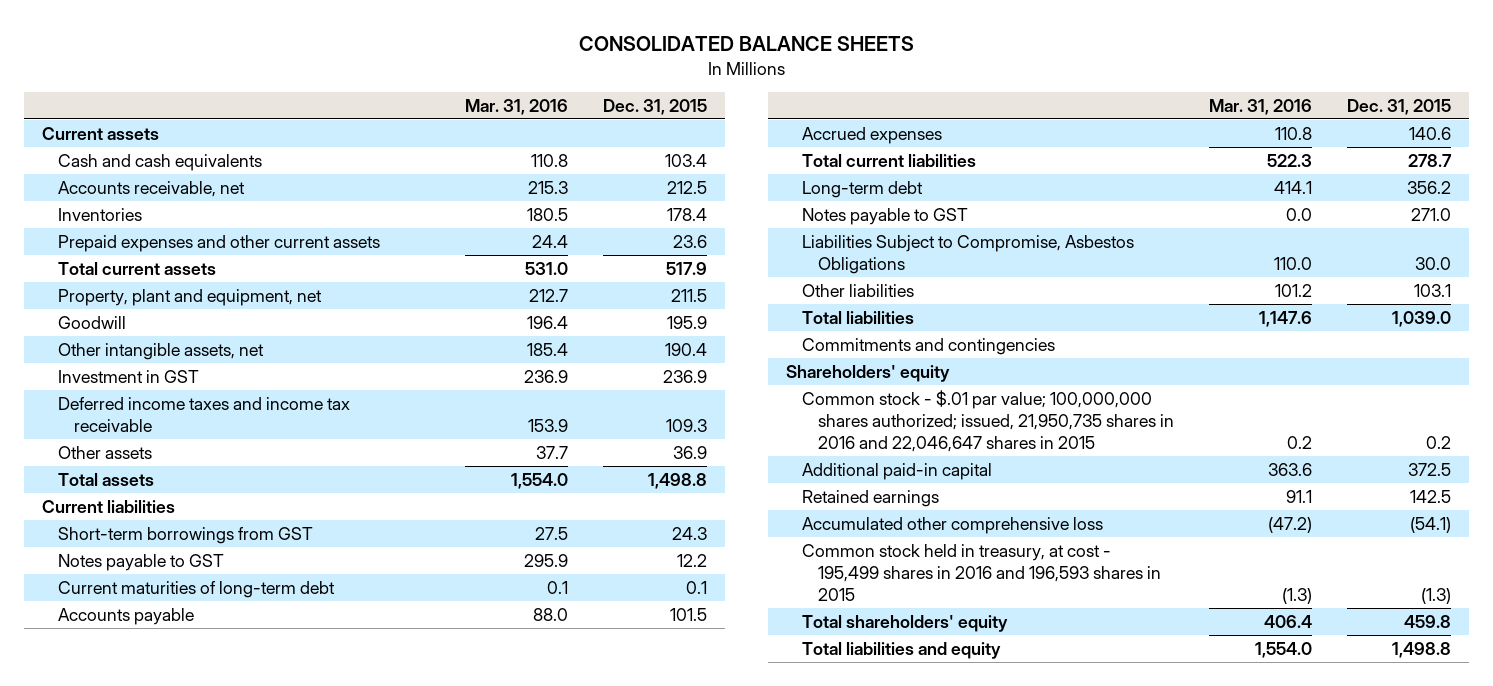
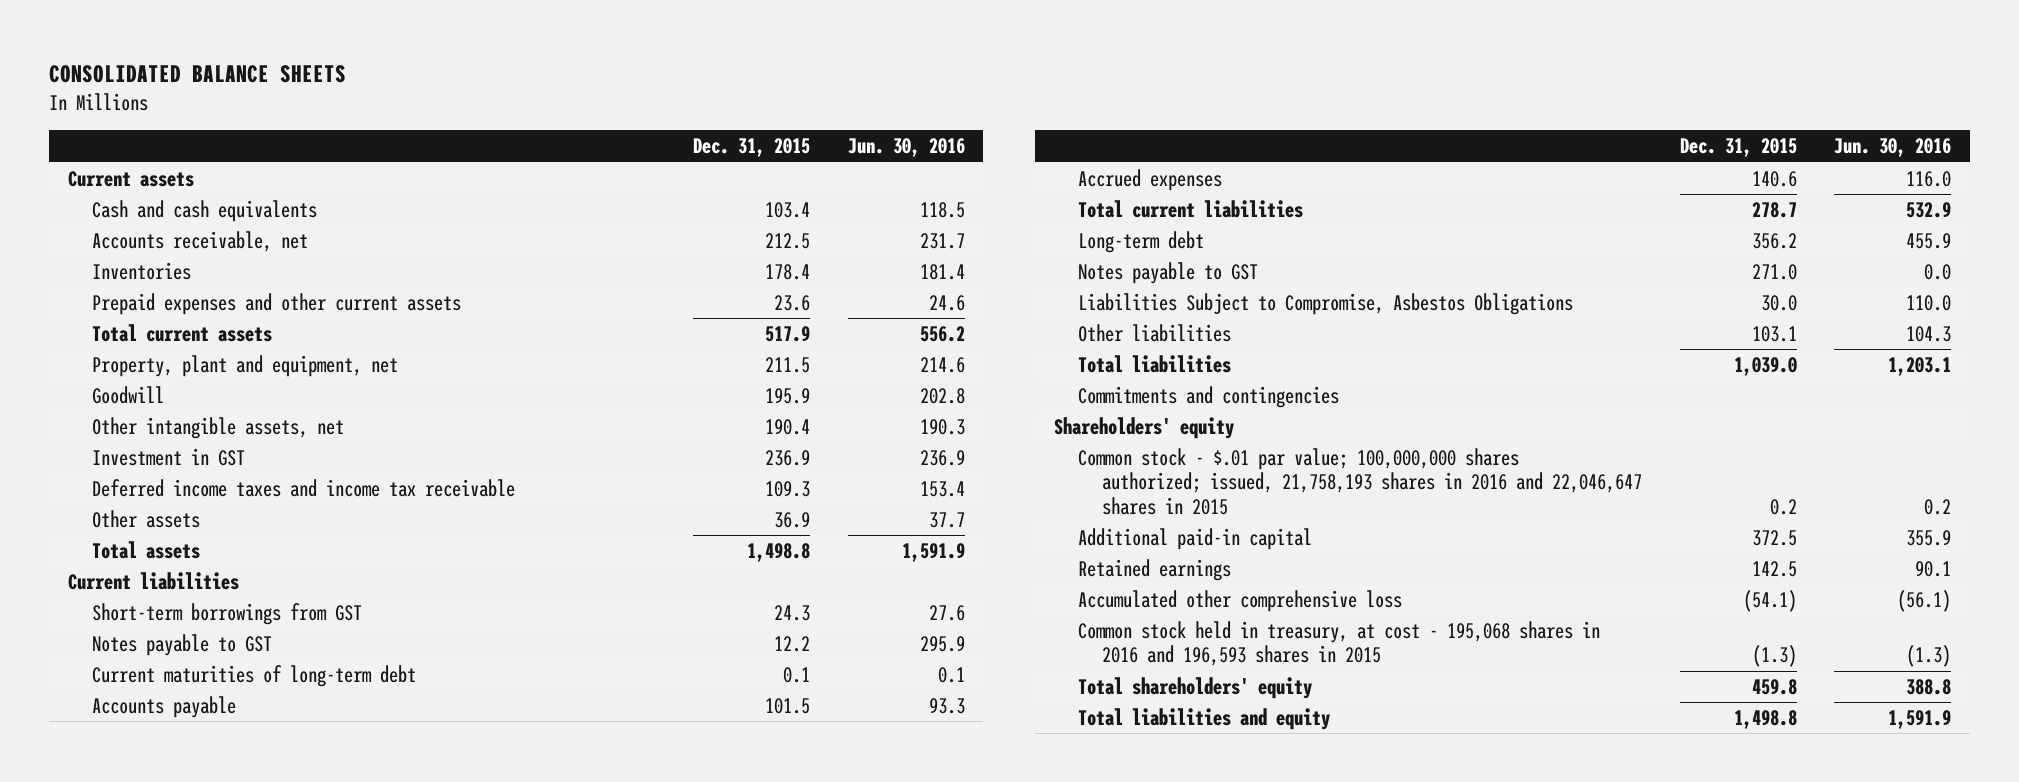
- | Mar. 31, 2016 | Dec. 31, 2015
+ | Dec. 31, 2015 | Jun. 30, 2016
- Common stock - $.01 par value; 100,000,000 shares authorized; issued, 21,950,735 shares in 2016 and 22,046,647 shares in 2015 | 0.2 | 0.2
+ Common stock - $.01 par value; 100,000,000 shares authorized; issued, 21,758,193 shares in 2016 and 22,046,647 shares in 2015 | 0.2 | 0.2
- Common stock held in treasury, at cost - 195,499 shares in 2016 and 196,593 shares in 2015 | (1.3) | (1.3)
+ Common stock held in treasury, at cost - 195,068 shares in 2016 and 196,593 shares in 2015 | (1.3) | (1.3)

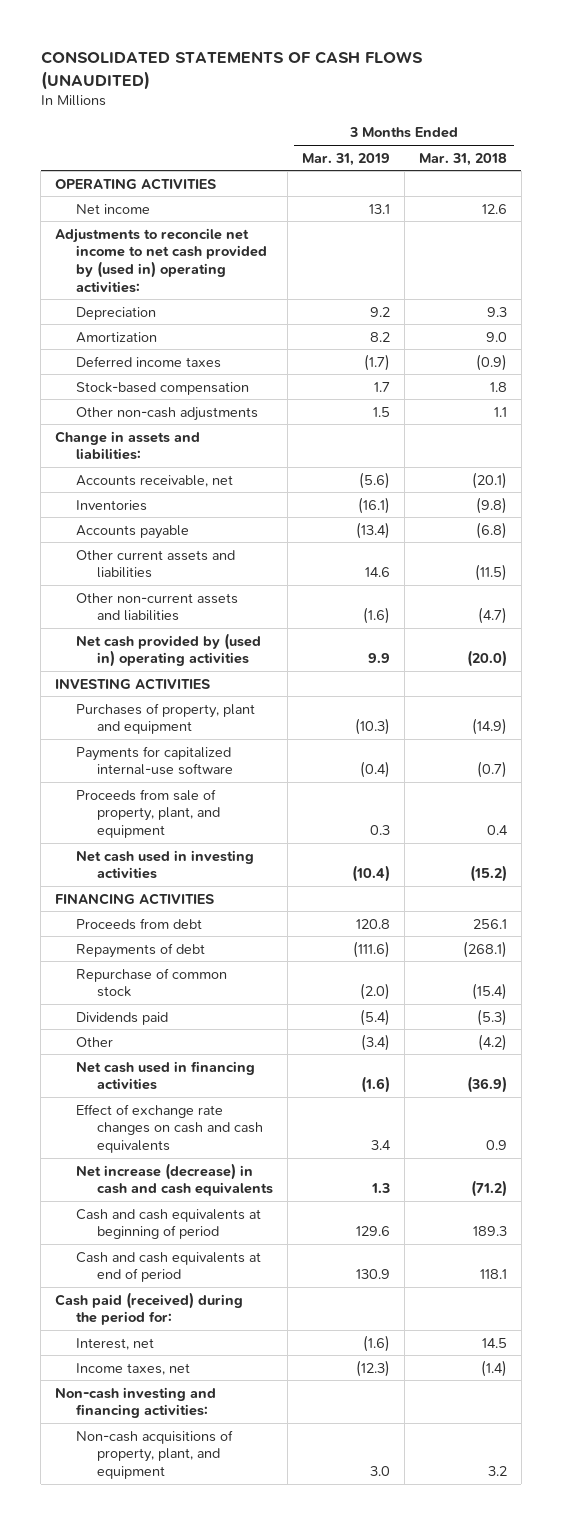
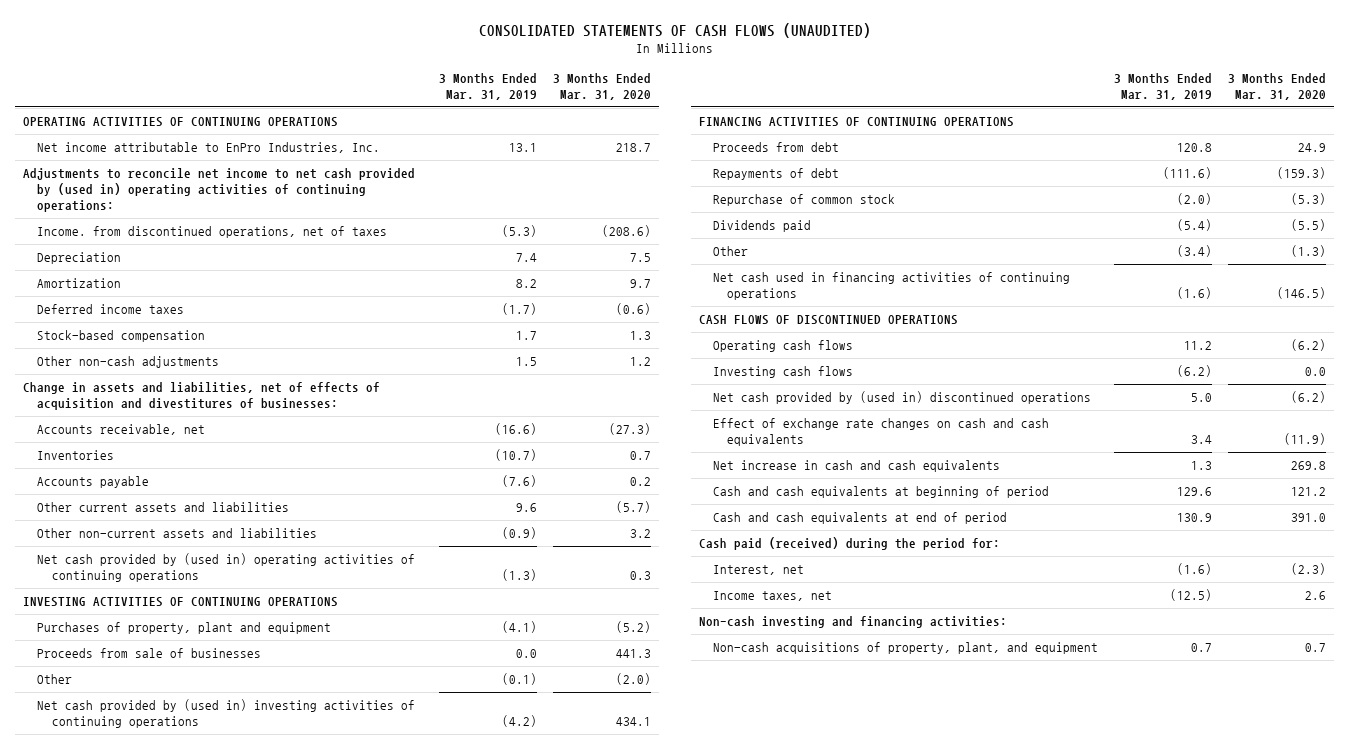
- | 3 Months Ended Mar. 31, 2019 | 3 Months Ended Mar. 31, 2018
+ | 3 Months Ended Mar. 31, 2019 | 3 Months Ended Mar. 31, 2020
- OPERATING ACTIVITIES
- Net income | 13.1 | 12.6
- Adjustments to reconcile net income to net cash provided by (used in) operating activities:
- Depreciation | 9.2 | 9.3
+ OPERATING ACTIVITIES OF CONTINUING OPERATIONS
+ Net income attributable to EnPro Industries, Inc. | 13.1 | 218.7
+ Adjustments to reconcile net income to net cash provided by (used in) operating activities of continuing operations:
+ Income. from discontinued operations, net of taxes | (5.3) | (208.6)
+ Depreciation | 7.4 | 7.5
- Change in assets and liabilities:
- Accounts receivable, net | (5.6) | (20.1)
- Inventories | (16.1) | (9.8)
- Accounts payable | (13.4) | (6.8)
- Other current assets and liabilities | 14.6 | (11.5)
- Other non-current assets and liabilities | (1.6) | (4.7)
- Net cash provided by (used in) operating activities | 9.9 | (20.0)
- INVESTING ACTIVITIES
- Purchases of property, plant and equipment | (10.3) | (14.9)
- Payments for capitalized internal-use software | (0.4) | (0.7)
- Proceeds from sale of property, plant, and equipment | 0.3 | 0.4
- Net cash used in investing activities | (10.4) | (15.2)
- FINANCING ACTIVITIES
+ Change in assets and liabilities, net of effects of acquisition and divestitures of businesses:
+ Accounts receivable, net | (16.6) | (27.3)
+ Inventories | (10.7) | 0.7
+ Accounts payable | (7.6) | 0.2
+ Other current assets and liabilities | 9.6 | (5.7)
+ Other non-current assets and liabilities | (0.9) | 3.2
+ Net cash provided by (used in) operating activities of continuing operations | (1.3) | 0.3
+ INVESTING ACTIVITIES OF CONTINUING OPERATIONS
+ Purchases of property, plant and equipment | (4.1) | (5.2)
+ Proceeds from sale of businesses | 0.0 | 441.3
+ Other | (0.1) | (2.0)
+ Net cash provided by (used in) investing activities of continuing operations | (4.2) | 434.1
+ FINANCING ACTIVITIES OF CONTINUING OPERATIONS
- Net cash used in financing activities | (1.6) | (36.9)
+ Net cash used in financing activities of continuing operations | (1.6) | (146.5)
+ CASH FLOWS OF DISCONTINUED OPERATIONS
+ Operating cash flows | 11.2 | (6.2)
+ Investing cash flows | (6.2) | 0.0
+ Net cash provided by (used in) discontinued operations | 5.0 | (6.2)
- Net increase (decrease) in cash and cash equivalents | 1.3 | (71.2)
+ Net increase in cash and cash equivalents | 1.3 | 269.8
- Income taxes, net | (12.3) | (1.4)
+ Income taxes, net | (12.5) | 2.6
- Non-cash acquisitions of property, plant, and equipment | 3.0 | 3.2
+ Non-cash acquisitions of property, plant, and equipment | 0.7 | 0.7

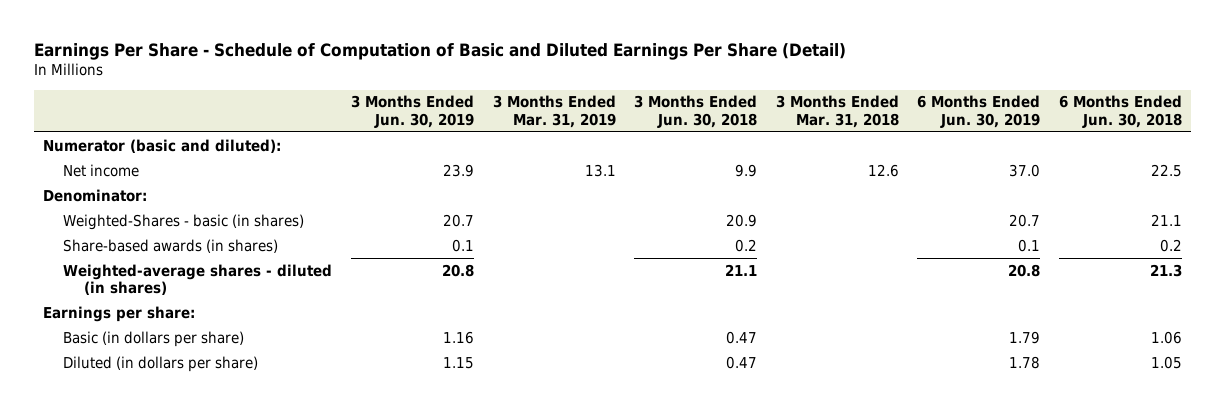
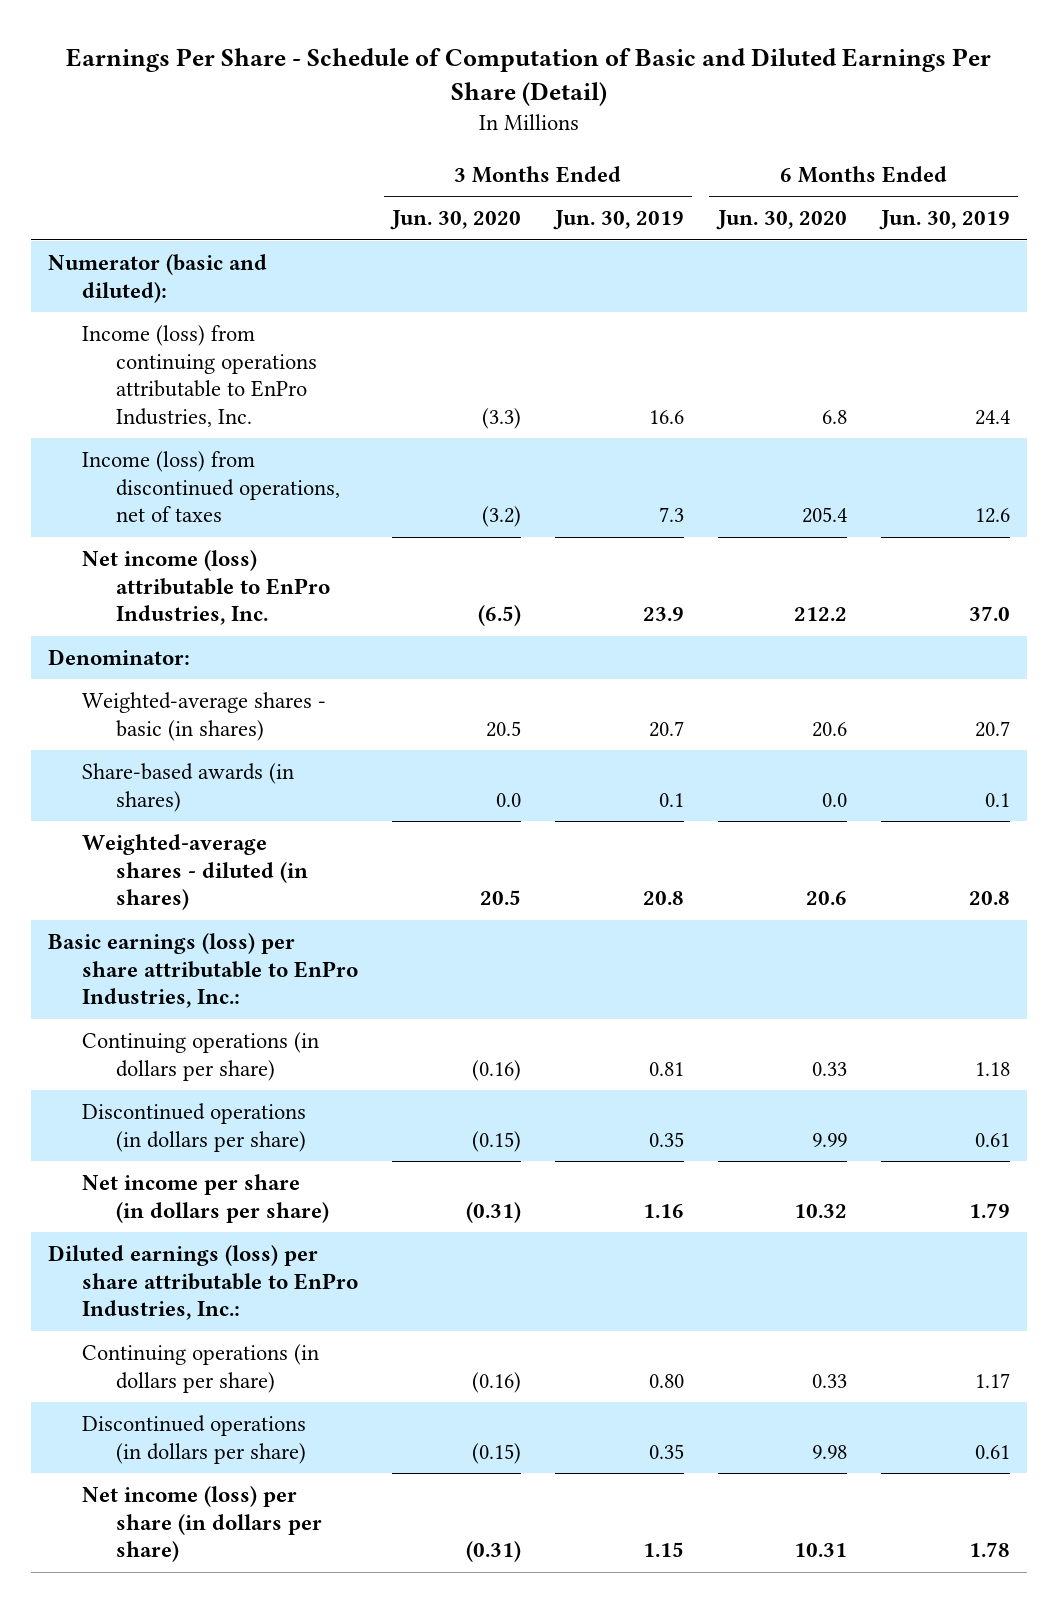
- | 3 Months Ended Jun. 30, 2019 | 3 Months Ended Mar. 31, 2019 | 3 Months Ended Jun. 30, 2018 | 3 Months Ended Mar. 31, 2018 | 6 Months Ended Jun. 30, 2019 | 6 Months Ended Jun. 30, 2018
+ | 3 Months Ended Jun. 30, 2020 | 3 Months Ended Jun. 30, 2019 | 6 Months Ended Jun. 30, 2020 | 6 Months Ended Jun. 30, 2019
- Net income | 23.9 | 13.1 | 9.9 | 12.6 | 37.0 | 22.5
+ Income (loss) from continuing operations attributable to EnPro Industries, Inc. | (3.3) | 16.6 | 6.8 | 24.4
+ Income (loss) from discontinued operations, net of taxes | (3.2) | 7.3 | 205.4 | 12.6
+ Net income (loss) attributable to EnPro Industries, Inc. | (6.5) | 23.9 | 212.2 | 37.0
- Weighted-Shares - basic (in shares) | 20.7 | | 20.9 | | 20.7 | 21.1
+ Weighted-average shares - basic (in shares) | 20.5 | 20.7 | 20.6 | 20.7
- Earnings per share:
- Basic (in dollars per share) | 1.16 | | 0.47 | | 1.79 | 1.06
- Diluted (in dollars per share) | 1.15 | | 0.47 | | 1.78 | 1.05
+ Basic earnings (loss) per share attributable to EnPro Industries, Inc.:
+ Continuing operations (in dollars per share) | (0.16) | 0.81 | 0.33 | 1.18
+ Discontinued operations (in dollars per share) | (0.15) | 0.35 | 9.99 | 0.61
+ Net income per share (in dollars per share) | (0.31) | 1.16 | 10.32 | 1.79
+ Diluted earnings (loss) per share attributable to EnPro Industries, Inc.:
+ Continuing operations (in dollars per share) | (0.16) | 0.80 | 0.33 | 1.17
+ Discontinued operations (in dollars per share) | (0.15) | 0.35 | 9.98 | 0.61
+ Net income (loss) per share (in dollars per share) | (0.31) | 1.15 | 10.31 | 1.78

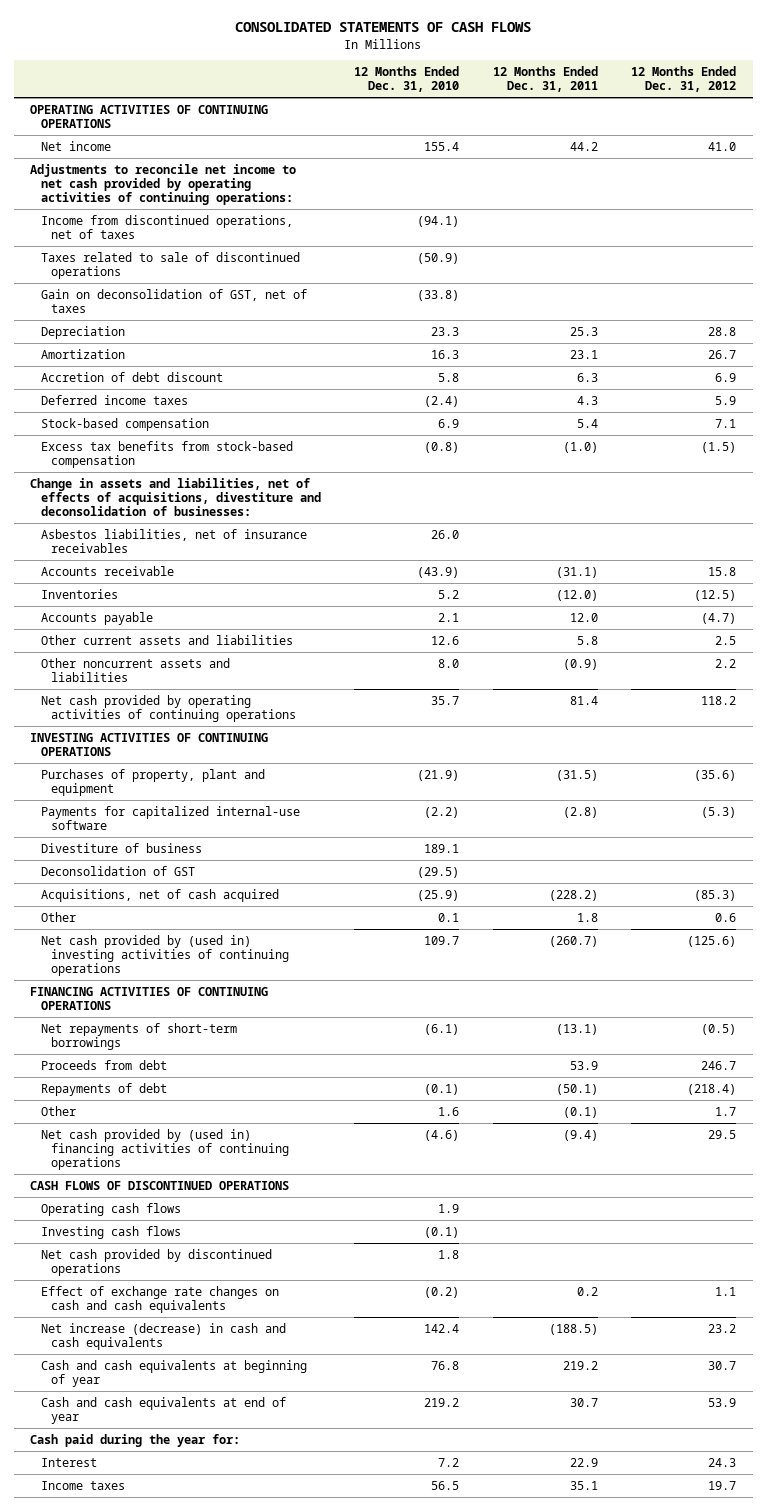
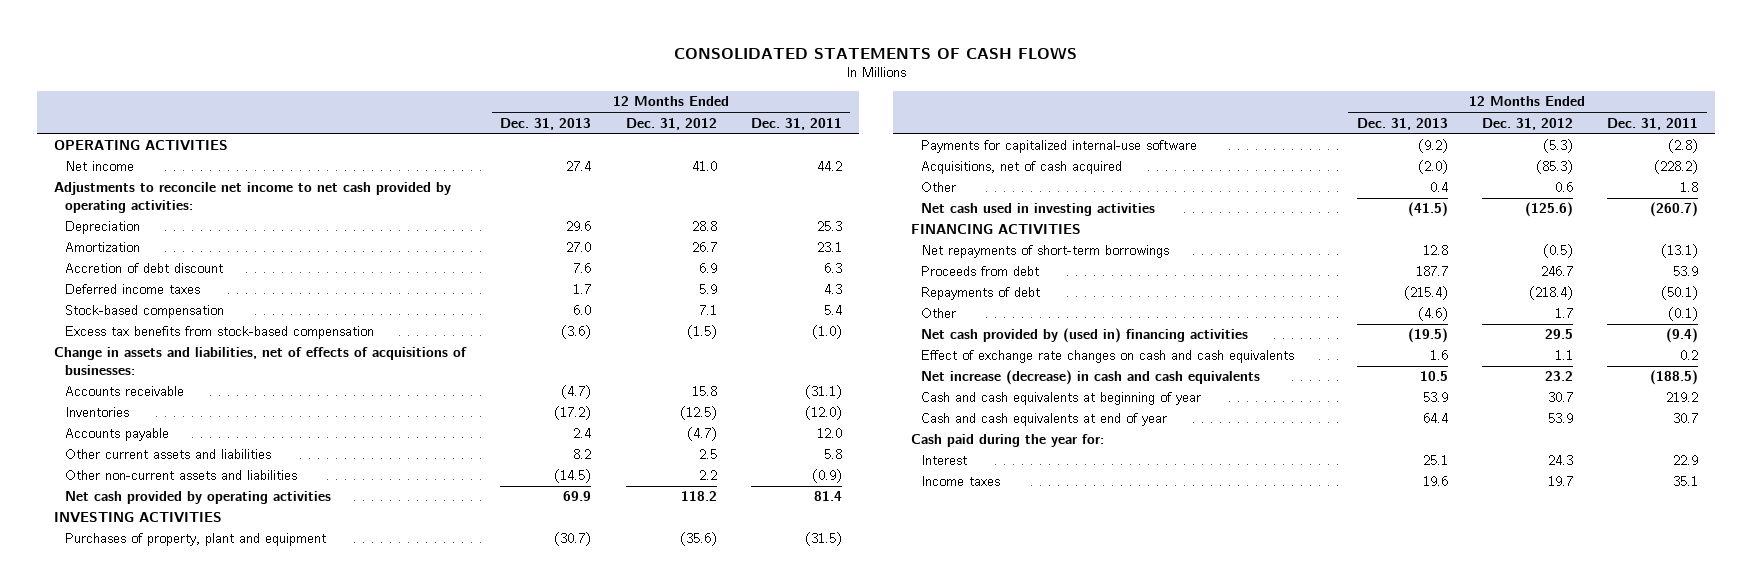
- | 12 Months Ended Dec. 31, 2010 | 12 Months Ended Dec. 31, 2011 | 12 Months Ended Dec. 31, 2012
+ | 12 Months Ended Dec. 31, 2013 | 12 Months Ended Dec. 31, 2012 | 12 Months Ended Dec. 31, 2011
- OPERATING ACTIVITIES OF CONTINUING OPERATIONS
+ OPERATING ACTIVITIES
- Adjustments to reconcile net income to net cash provided by operating activities of continuing operations:
- Income from discontinued operations, net of taxes | (94.1) | |
- Taxes related to sale of discontinued operations | (50.9) | |
- Gain on deconsolidation of GST, net of taxes | (33.8) | |
+ Adjustments to reconcile net income to net cash provided by operating activities:
- Change in assets and liabilities, net of effects of acquisitions, divestiture and deconsolidation of businesses:
- Asbestos liabilities, net of insurance receivables | 26.0 | |
+ Change in assets and liabilities, net of effects of acquisitions of businesses:
- Other noncurrent assets and liabilities | 8.0 | (0.9) | 2.2
- Net cash provided by operating activities of continuing operations | 35.7 | 81.4 | 118.2
- INVESTING ACTIVITIES OF CONTINUING OPERATIONS
+ Other non-current assets and liabilities | (14.5) | 2.2 | (0.9)
+ Net cash provided by operating activities | 69.9 | 118.2 | 81.4
+ INVESTING ACTIVITIES
- Divestiture of business | 189.1 | |
- Deconsolidation of GST | (29.5) | |
- Net cash provided by (used in) investing activities of continuing operations | 109.7 | (260.7) | (125.6)
- FINANCING ACTIVITIES OF CONTINUING OPERATIONS
+ Net cash used in investing activities | (41.5) | (125.6) | (260.7)
+ FINANCING ACTIVITIES
- Net cash provided by (used in) financing activities of continuing operations | (4.6) | (9.4) | 29.5
- CASH FLOWS OF DISCONTINUED OPERATIONS
- Operating cash flows | 1.9 | |
- Investing cash flows | (0.1) | |
- Net cash provided by discontinued operations | 1.8 | |
+ Net cash provided by (used in) financing activities | (19.5) | 29.5 | (9.4)

